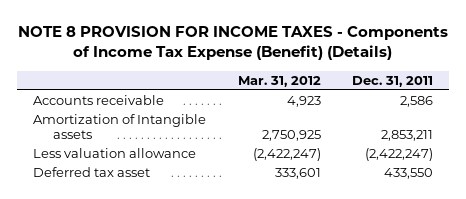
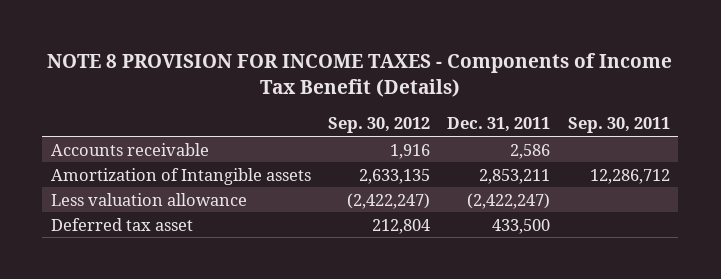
- NOTE 8 PROVISION FOR INCOME TAXES - Components of Income Tax Expense (Benefit) (Details)
+ NOTE 8 PROVISION FOR INCOME TAXES - Components of Income Tax Benefit (Details)
- | Mar. 31, 2012 | Dec. 31, 2011
+ | Sep. 30, 2012 | Dec. 31, 2011 | Sep. 30, 2011
- Deferred tax asset | 333,601 | 433,550
+ Deferred tax asset | 212,804 | 433,500 |

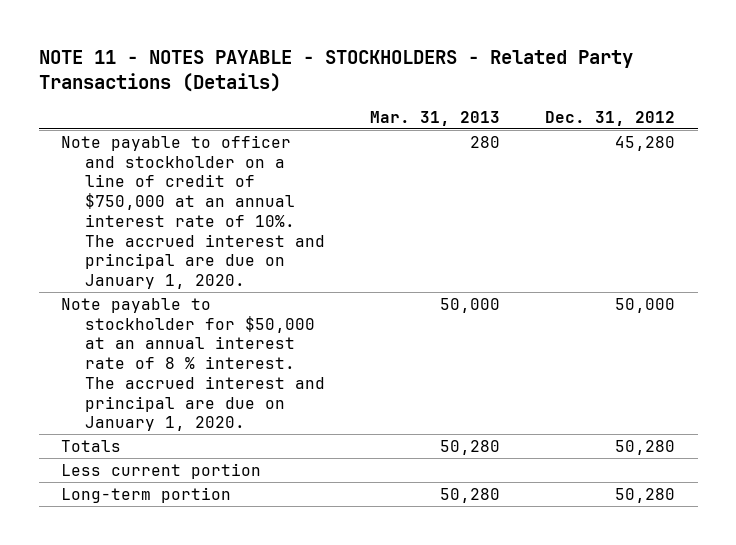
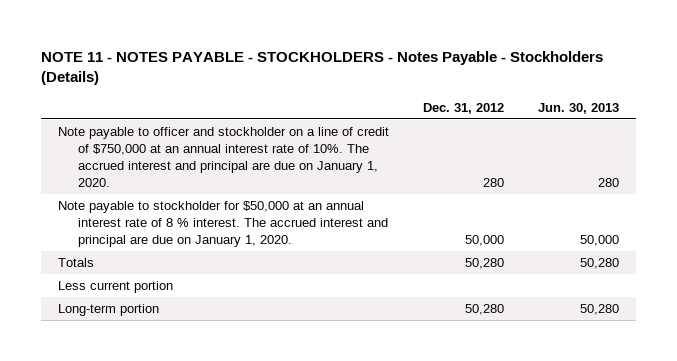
- NOTE 11 - NOTES PAYABLE - STOCKHOLDERS - Related Party Transactions (Details)
+ NOTE 11 - NOTES PAYABLE - STOCKHOLDERS - Notes Payable - Stockholders (Details)
- | Mar. 31, 2013 | Dec. 31, 2012
+ | Dec. 31, 2012 | Jun. 30, 2013
- Note payable to officer and stockholder on a line of credit of $750,000 at an annual interest rate of 10%. The accrued interest and principal are due on January 1, 2020. | 280 | 45,280
+ Note payable to officer and stockholder on a line of credit of $750,000 at an annual interest rate of 10%. The accrued interest and principal are due on January 1, 2020. | 280 | 280

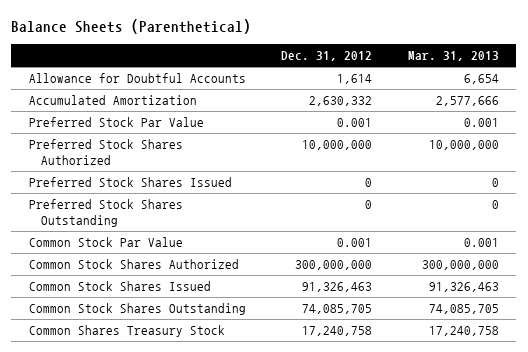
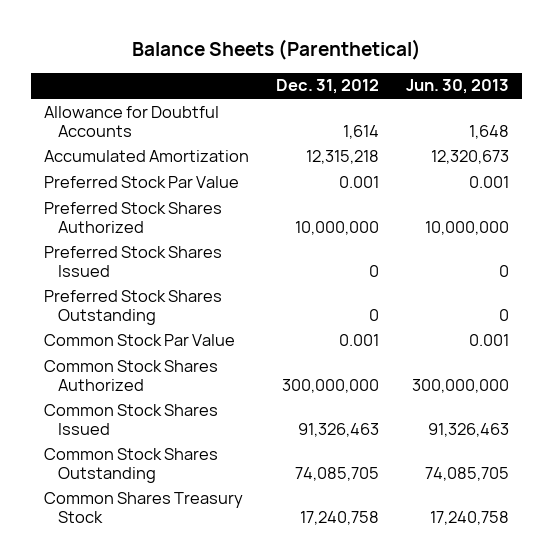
- | Dec. 31, 2012 | Mar. 31, 2013
+ | Dec. 31, 2012 | Jun. 30, 2013
- Accumulated Amortization | 2,630,332 | 2,577,666
+ Accumulated Amortization | 12,315,218 | 12,320,673

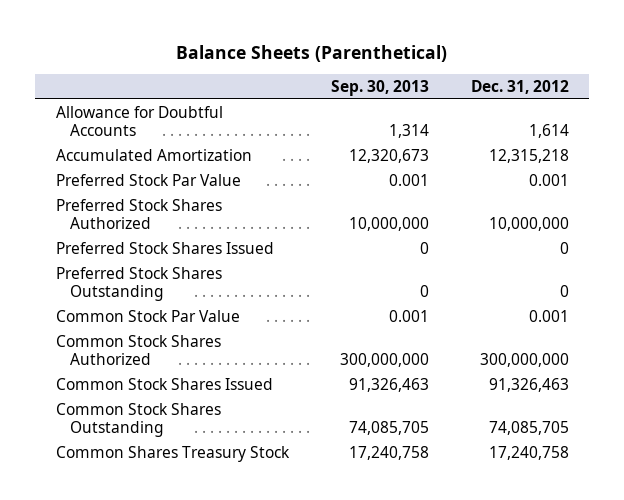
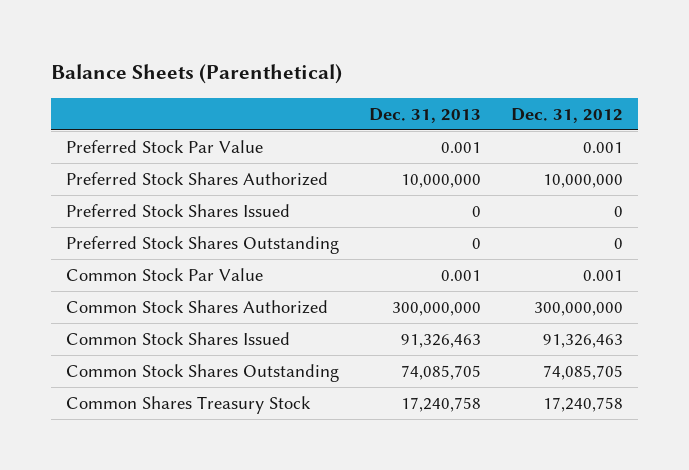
- | Sep. 30, 2013 | Dec. 31, 2012
+ | Dec. 31, 2013 | Dec. 31, 2012
- Allowance for Doubtful Accounts | 1,314 | 1,614
- Accumulated Amortization | 12,320,673 | 12,315,218

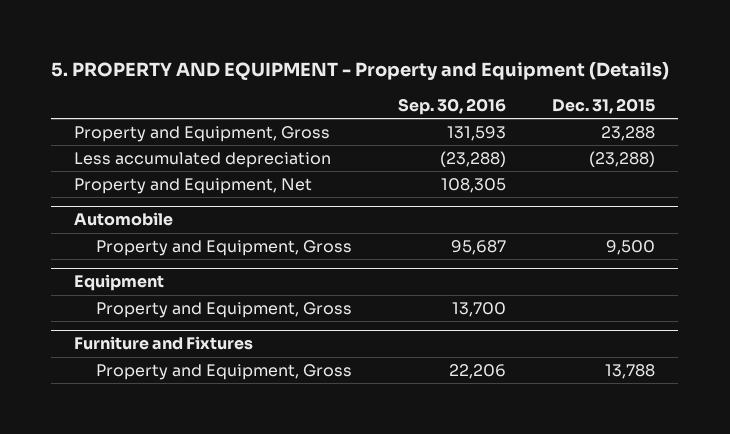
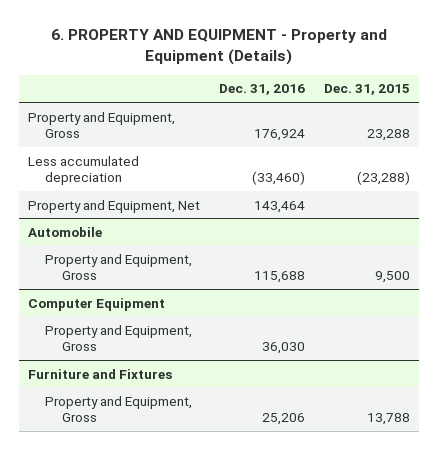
- 5. PROPERTY AND EQUIPMENT - Property and Equipment (Details)
+ 6. PROPERTY AND EQUIPMENT - Property and Equipment (Details)
- | Sep. 30, 2016 | Dec. 31, 2015
+ | Dec. 31, 2016 | Dec. 31, 2015
- Equipment
+ Computer Equipment

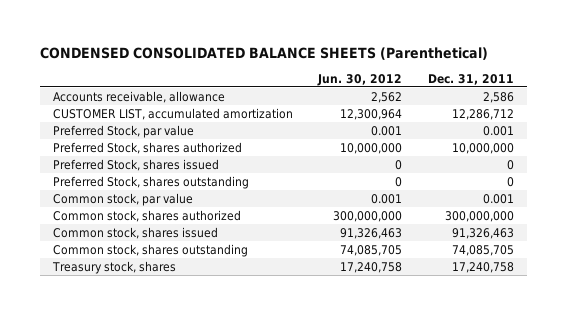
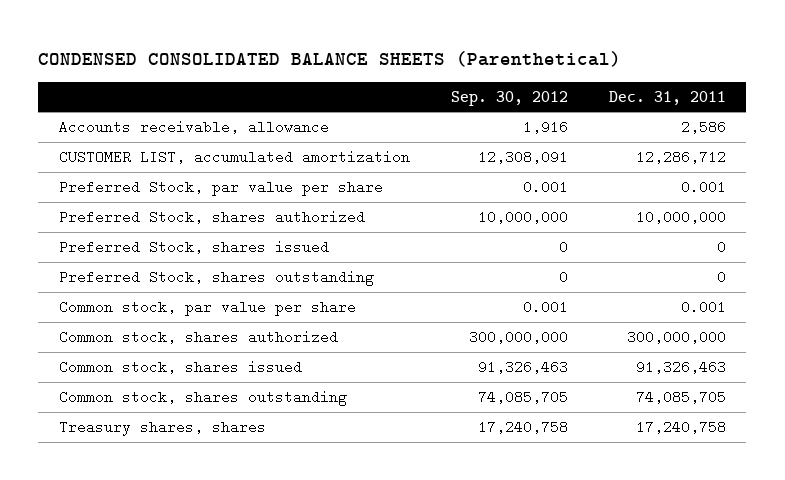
- | Jun. 30, 2012 | Dec. 31, 2011
+ | Sep. 30, 2012 | Dec. 31, 2011
- Preferred Stock, par value | 0.001 | 0.001
+ Preferred Stock, par value per share | 0.001 | 0.001
- Common stock, par value | 0.001 | 0.001
+ Common stock, par value per share | 0.001 | 0.001
- Treasury stock, shares | 17,240,758 | 17,240,758
+ Treasury shares, shares | 17,240,758 | 17,240,758

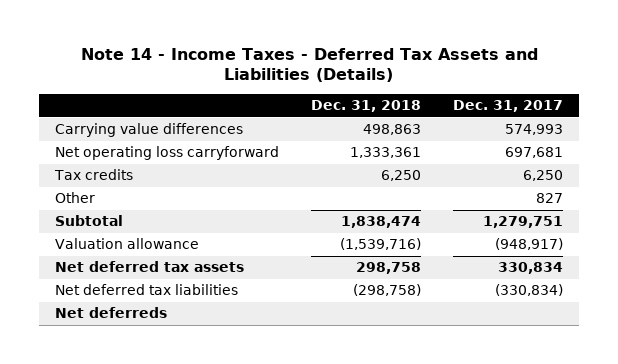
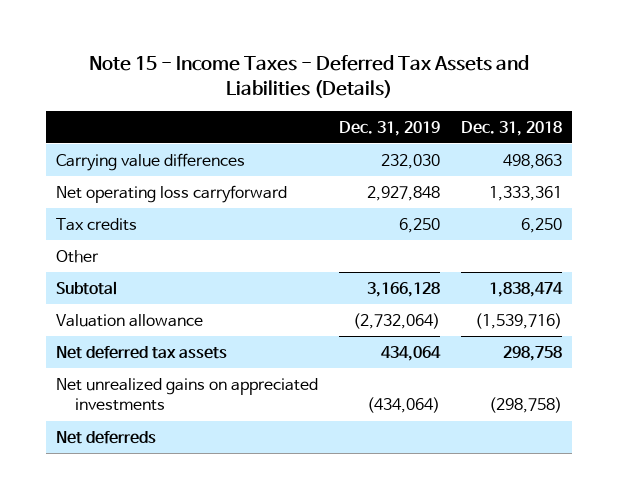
- Note 14 - Income Taxes - Deferred Tax Assets and Liabilities (Details)
+ Note 15 - Income Taxes - Deferred Tax Assets and Liabilities (Details)
- | Dec. 31, 2018 | Dec. 31, 2017
+ | Dec. 31, 2019 | Dec. 31, 2018
- Net deferred tax liabilities | (298,758) | (330,834)
+ Net unrealized gains on appreciated investments | (434,064) | (298,758)

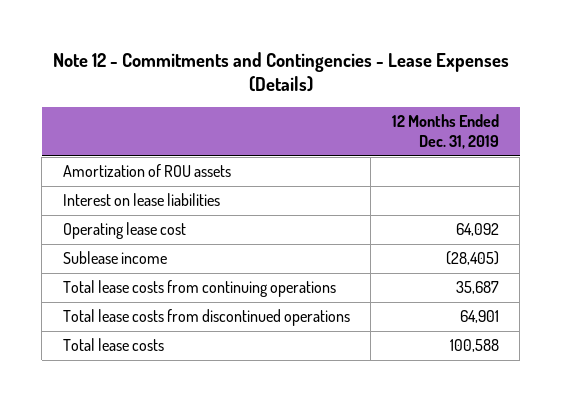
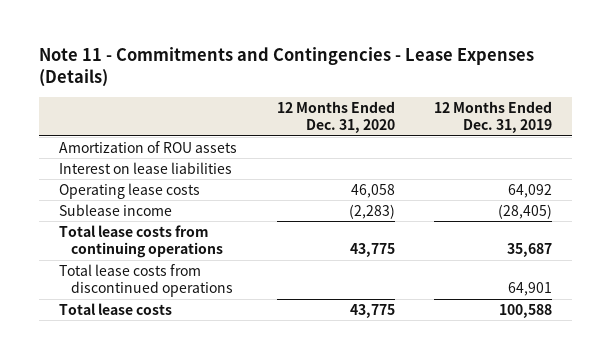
- Note 12 - Commitments and Contingencies - Lease Expenses (Details)
+ Note 11 - Commitments and Contingencies - Lease Expenses (Details)
- | 12 Months Ended Dec. 31, 2019
+ | 12 Months Ended Dec. 31, 2020 | 12 Months Ended Dec. 31, 2019
- Operating lease cost | 64,092
+ Operating lease costs | 46,058 | 64,092

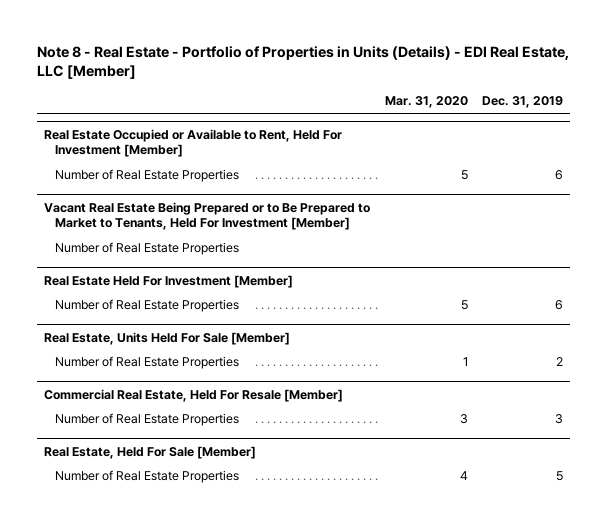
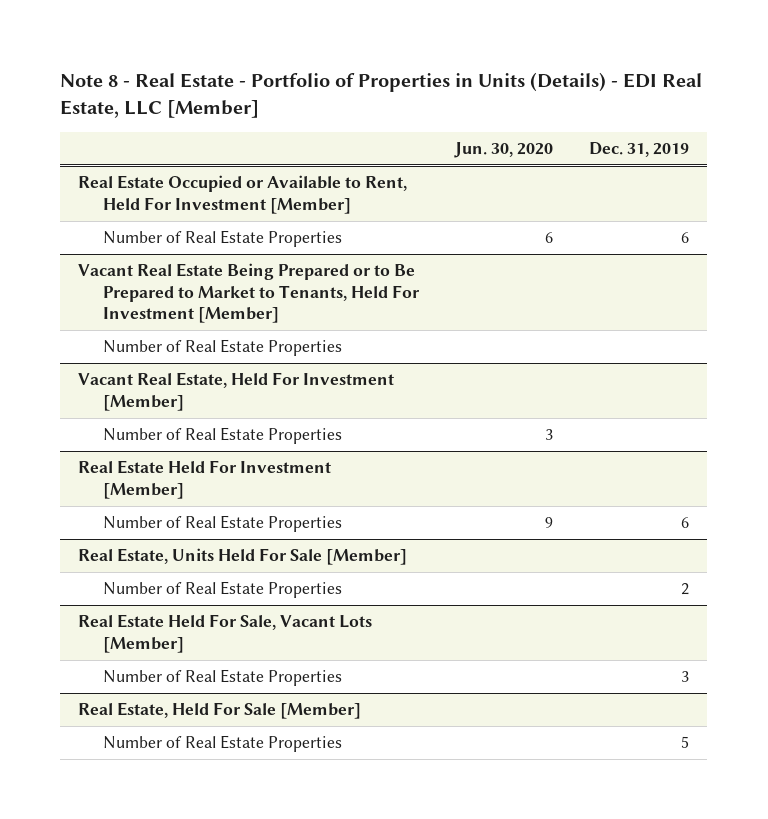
- | Mar. 31, 2020 | Dec. 31, 2019
+ | Jun. 30, 2020 | Dec. 31, 2019
+ Vacant Real Estate, Held For Investment [Member]
+ Number of Real Estate Properties | 3 |
- Commercial Real Estate, Held For Resale [Member]
+ Real Estate Held For Sale, Vacant Lots [Member]

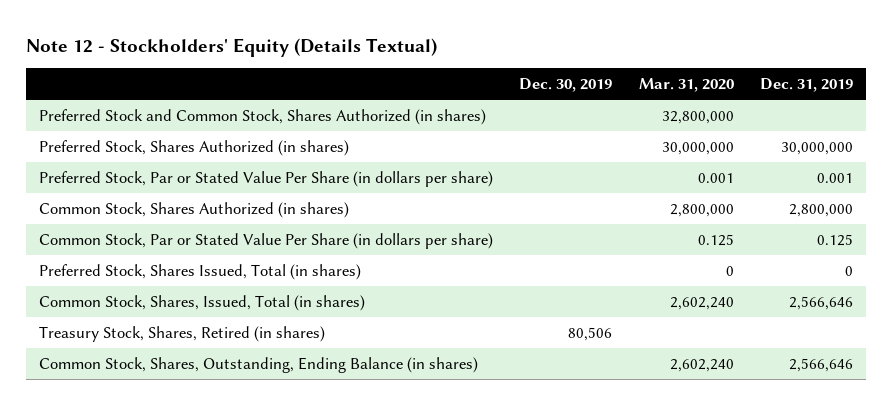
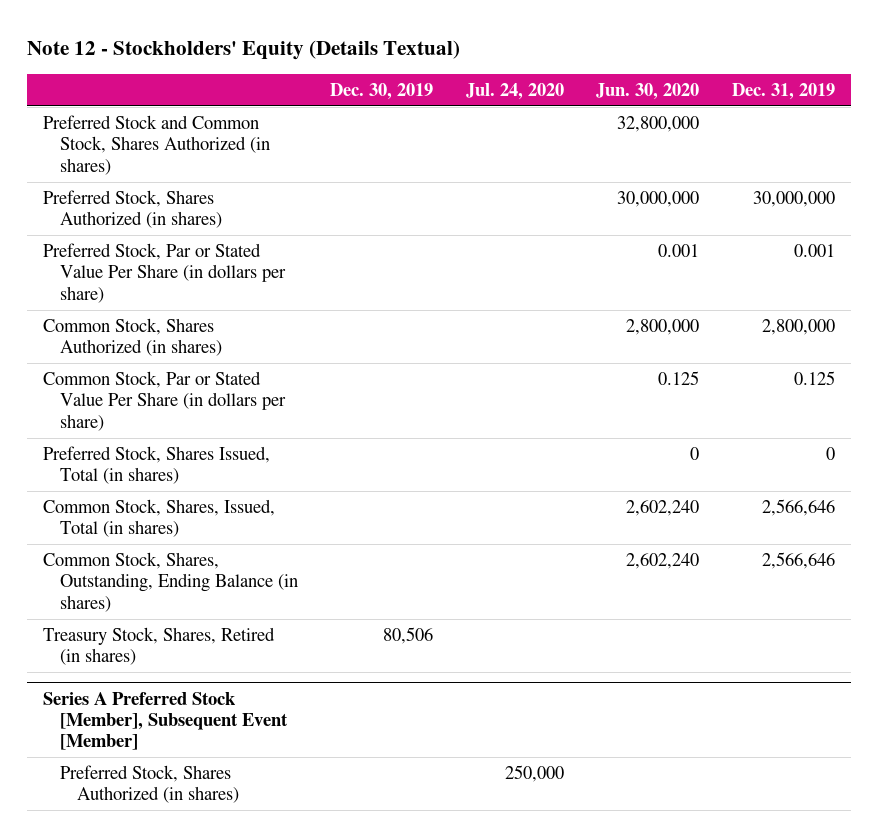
- | Dec. 30, 2019 | Mar. 31, 2020 | Dec. 31, 2019
+ | Dec. 30, 2019 | Jul. 24, 2020 | Jun. 30, 2020 | Dec. 31, 2019
moved down: Treasury Stock, Shares, Retired (in shares) | 80,506 | | |
+ Series A Preferred Stock [Member], Subsequent Event [Member]
+ Preferred Stock, Shares Authorized (in shares) | | 250,000 | |

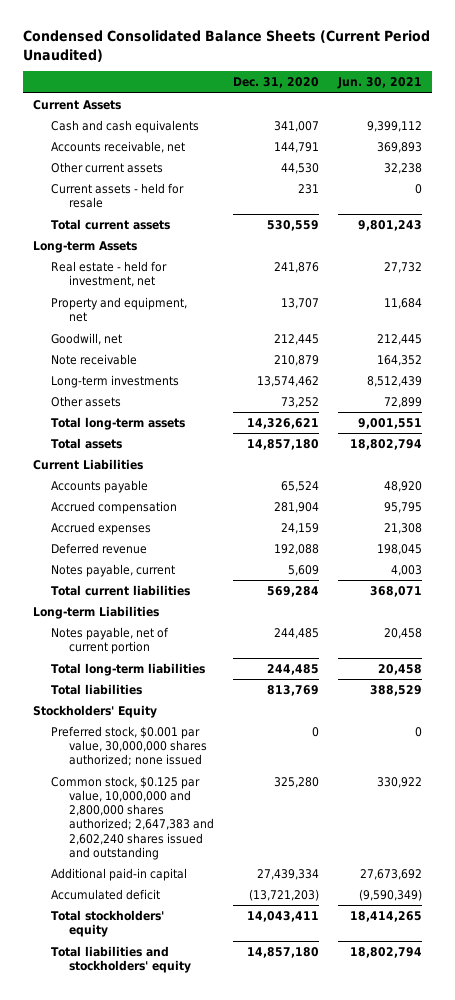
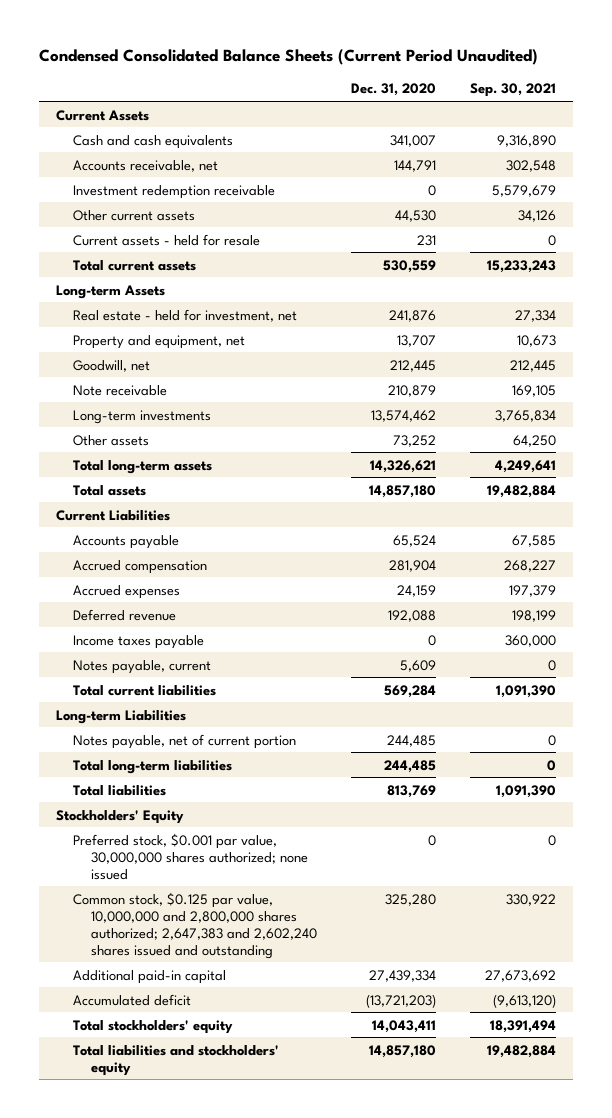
- | Dec. 31, 2020 | Jun. 30, 2021
+ | Dec. 31, 2020 | Sep. 30, 2021
+ Investment redemption receivable | 0 | 5,579,679
+ Income taxes payable | 0 | 360,000

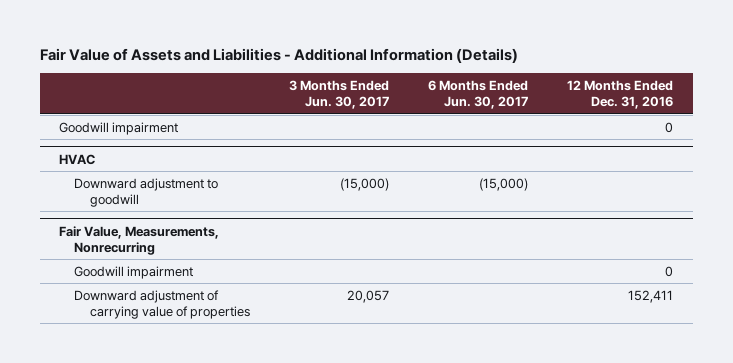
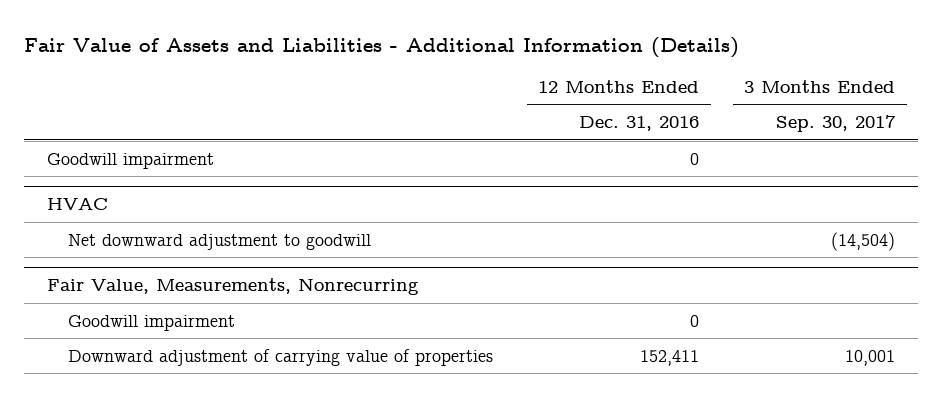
- | 3 Months Ended Jun. 30, 2017 | 6 Months Ended Jun. 30, 2017 | 12 Months Ended Dec. 31, 2016
+ | 12 Months Ended Dec. 31, 2016 | 3 Months Ended Sep. 30, 2017
@ HVAC
- Downward adjustment to goodwill | (15,000) | (15,000) |
+ Net downward adjustment to goodwill | | (14,504)

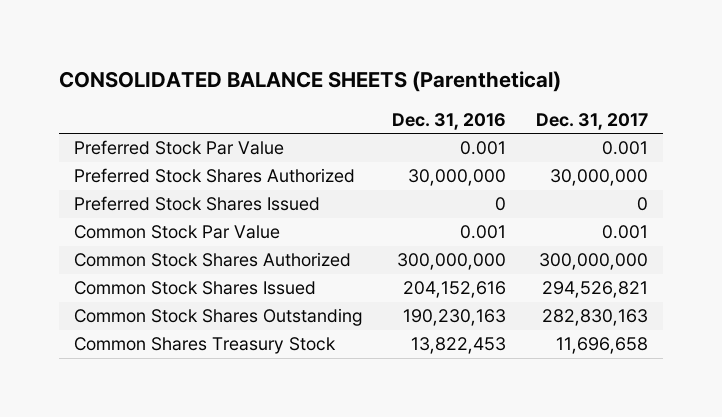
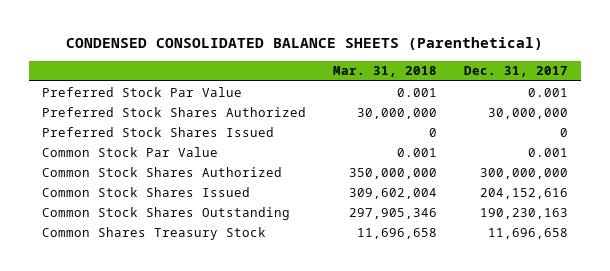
- CONSOLIDATED BALANCE SHEETS (Parenthetical)
+ CONDENSED CONSOLIDATED BALANCE SHEETS (Parenthetical)
- | Dec. 31, 2016 | Dec. 31, 2017
+ | Mar. 31, 2018 | Dec. 31, 2017
- Common Stock Shares Issued | 204,152,616 | 294,526,821
- Common Stock Shares Outstanding | 190,230,163 | 282,830,163
+ Common Stock Shares Issued | 309,602,004 | 204,152,616
+ Common Stock Shares Outstanding | 297,905,346 | 190,230,163

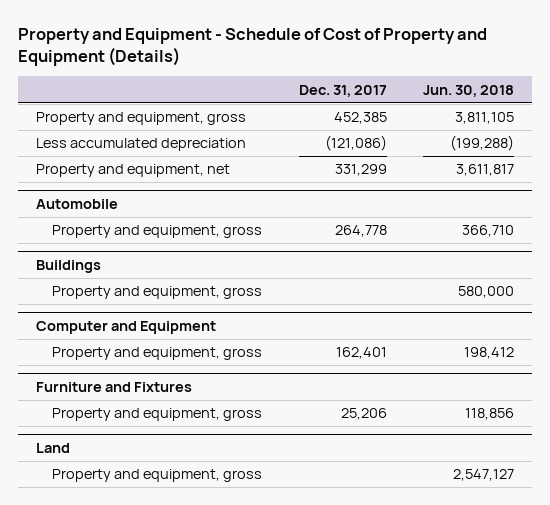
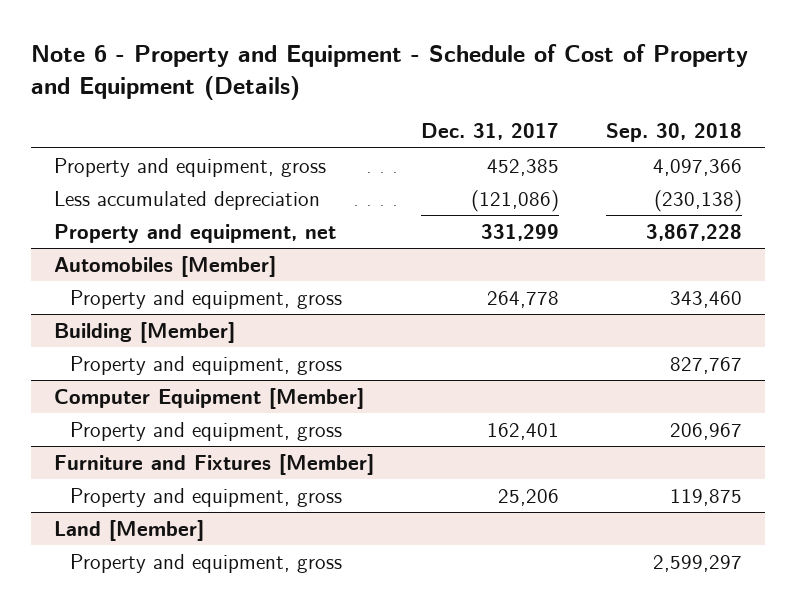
- Property and Equipment - Schedule of Cost of Property and Equipment (Details)
+ Note 6 - Property and Equipment - Schedule of Cost of Property and Equipment (Details)
- | Dec. 31, 2017 | Jun. 30, 2018
+ | Dec. 31, 2017 | Sep. 30, 2018
- Automobile
+ Automobiles [Member]
- Buildings
+ Building [Member]
- Computer and Equipment
+ Computer Equipment [Member]
- Furniture and Fixtures
+ Furniture and Fixtures [Member]
- Land
+ Land [Member]

